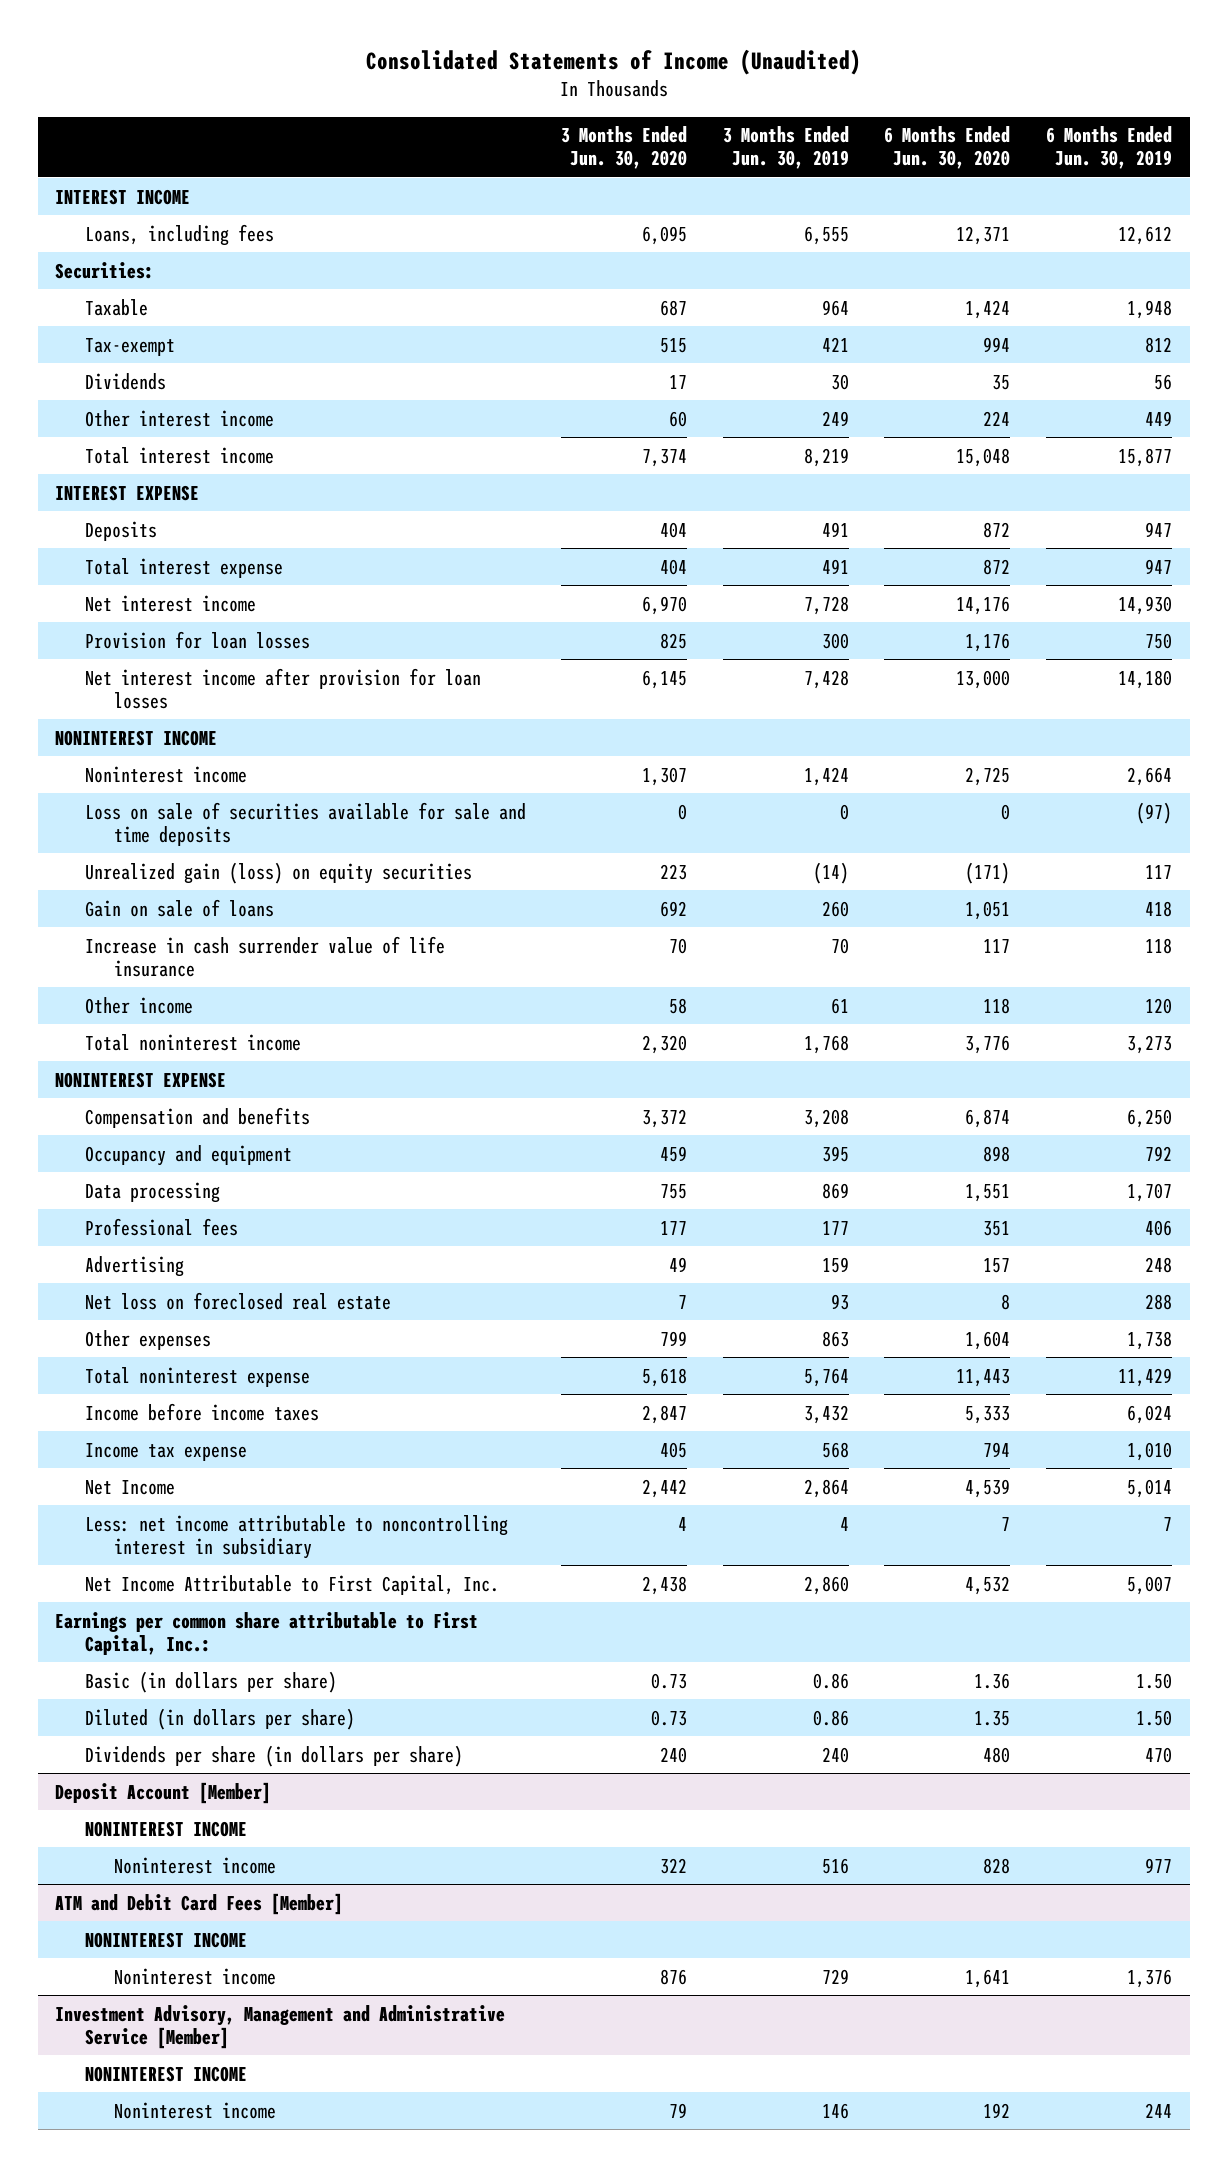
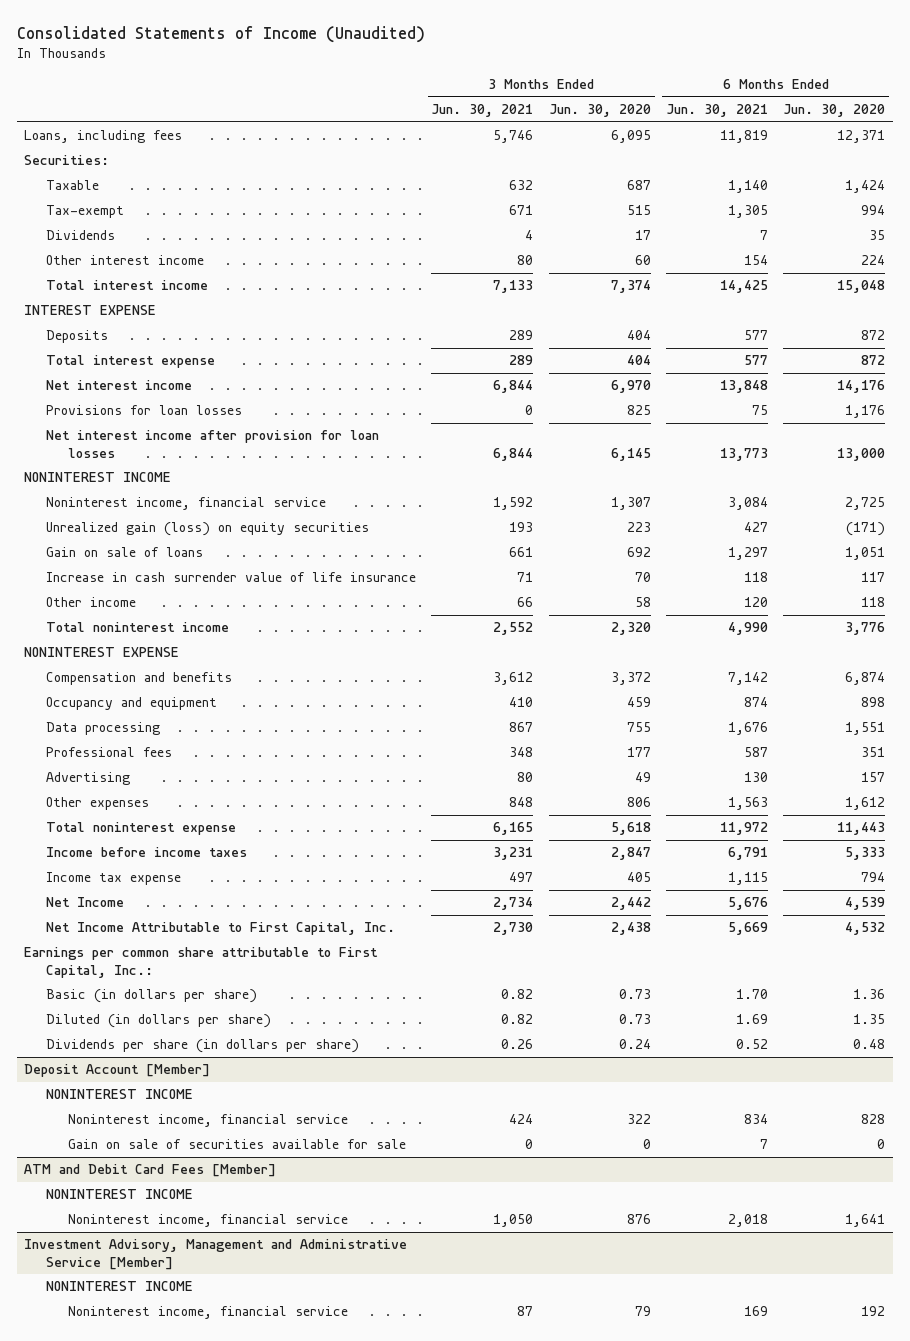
- | 3 Months Ended Jun. 30, 2020 | 3 Months Ended Jun. 30, 2019 | 6 Months Ended Jun. 30, 2020 | 6 Months Ended Jun. 30, 2019
+ | 3 Months Ended Jun. 30, 2021 | 3 Months Ended Jun. 30, 2020 | 6 Months Ended Jun. 30, 2021 | 6 Months Ended Jun. 30, 2020
- INTEREST INCOME
- Provision for loan losses | 825 | 300 | 1,176 | 750
+ Provisions for loan losses | 0 | 825 | 75 | 1,176
- Noninterest income | 1,307 | 1,424 | 2,725 | 2,664
- Loss on sale of securities available for sale and time deposits | 0 | 0 | 0 | (97)
+ Noninterest income, financial service | 1,592 | 1,307 | 3,084 | 2,725
- Net loss on foreclosed real estate | 7 | 93 | 8 | 288
- Other expenses | 799 | 863 | 1,604 | 1,738
+ Other expenses | 848 | 806 | 1,563 | 1,612
- Less: net income attributable to noncontrolling interest in subsidiary | 4 | 4 | 7 | 7
- Dividends per share (in dollars per share) | 240 | 240 | 480 | 470
+ Dividends per share (in dollars per share) | 0.26 | 0.24 | 0.52 | 0.48
@ Deposit Account [Member]
- Noninterest income | 322 | 516 | 828 | 977
+ Noninterest income, financial service | 424 | 322 | 834 | 828
+ Gain on sale of securities available for sale | 0 | 0 | 7 | 0
@ ATM and Debit Card Fees [Member]
- Noninterest income | 876 | 729 | 1,641 | 1,376
+ Noninterest income, financial service | 1,050 | 876 | 2,018 | 1,641
@ Investment Advisory, Management and Administrative Service [Member]
- Noninterest income | 79 | 146 | 192 | 244
+ Noninterest income, financial service | 87 | 79 | 169 | 192

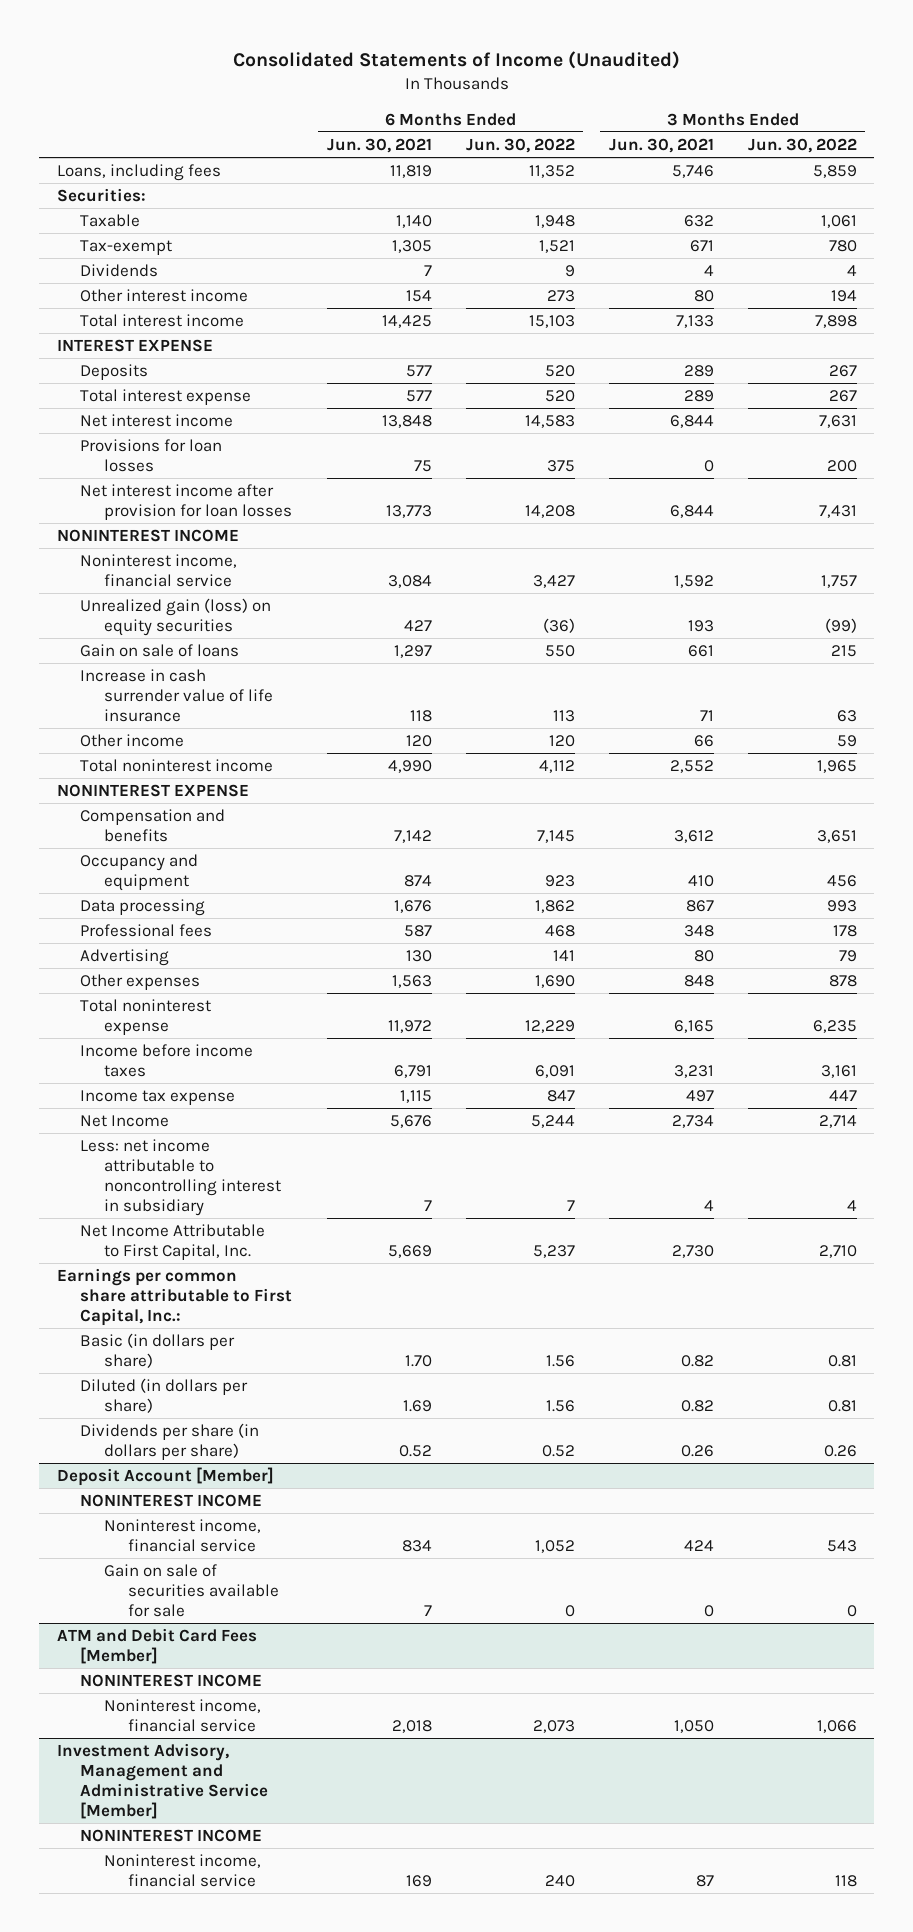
- | 3 Months Ended Jun. 30, 2021 | 3 Months Ended Jun. 30, 2020 | 6 Months Ended Jun. 30, 2021 | 6 Months Ended Jun. 30, 2020
+ | 6 Months Ended Jun. 30, 2021 | 6 Months Ended Jun. 30, 2022 | 3 Months Ended Jun. 30, 2021 | 3 Months Ended Jun. 30, 2022
+ Less: net income attributable to noncontrolling interest in subsidiary | 7 | 7 | 4 | 4

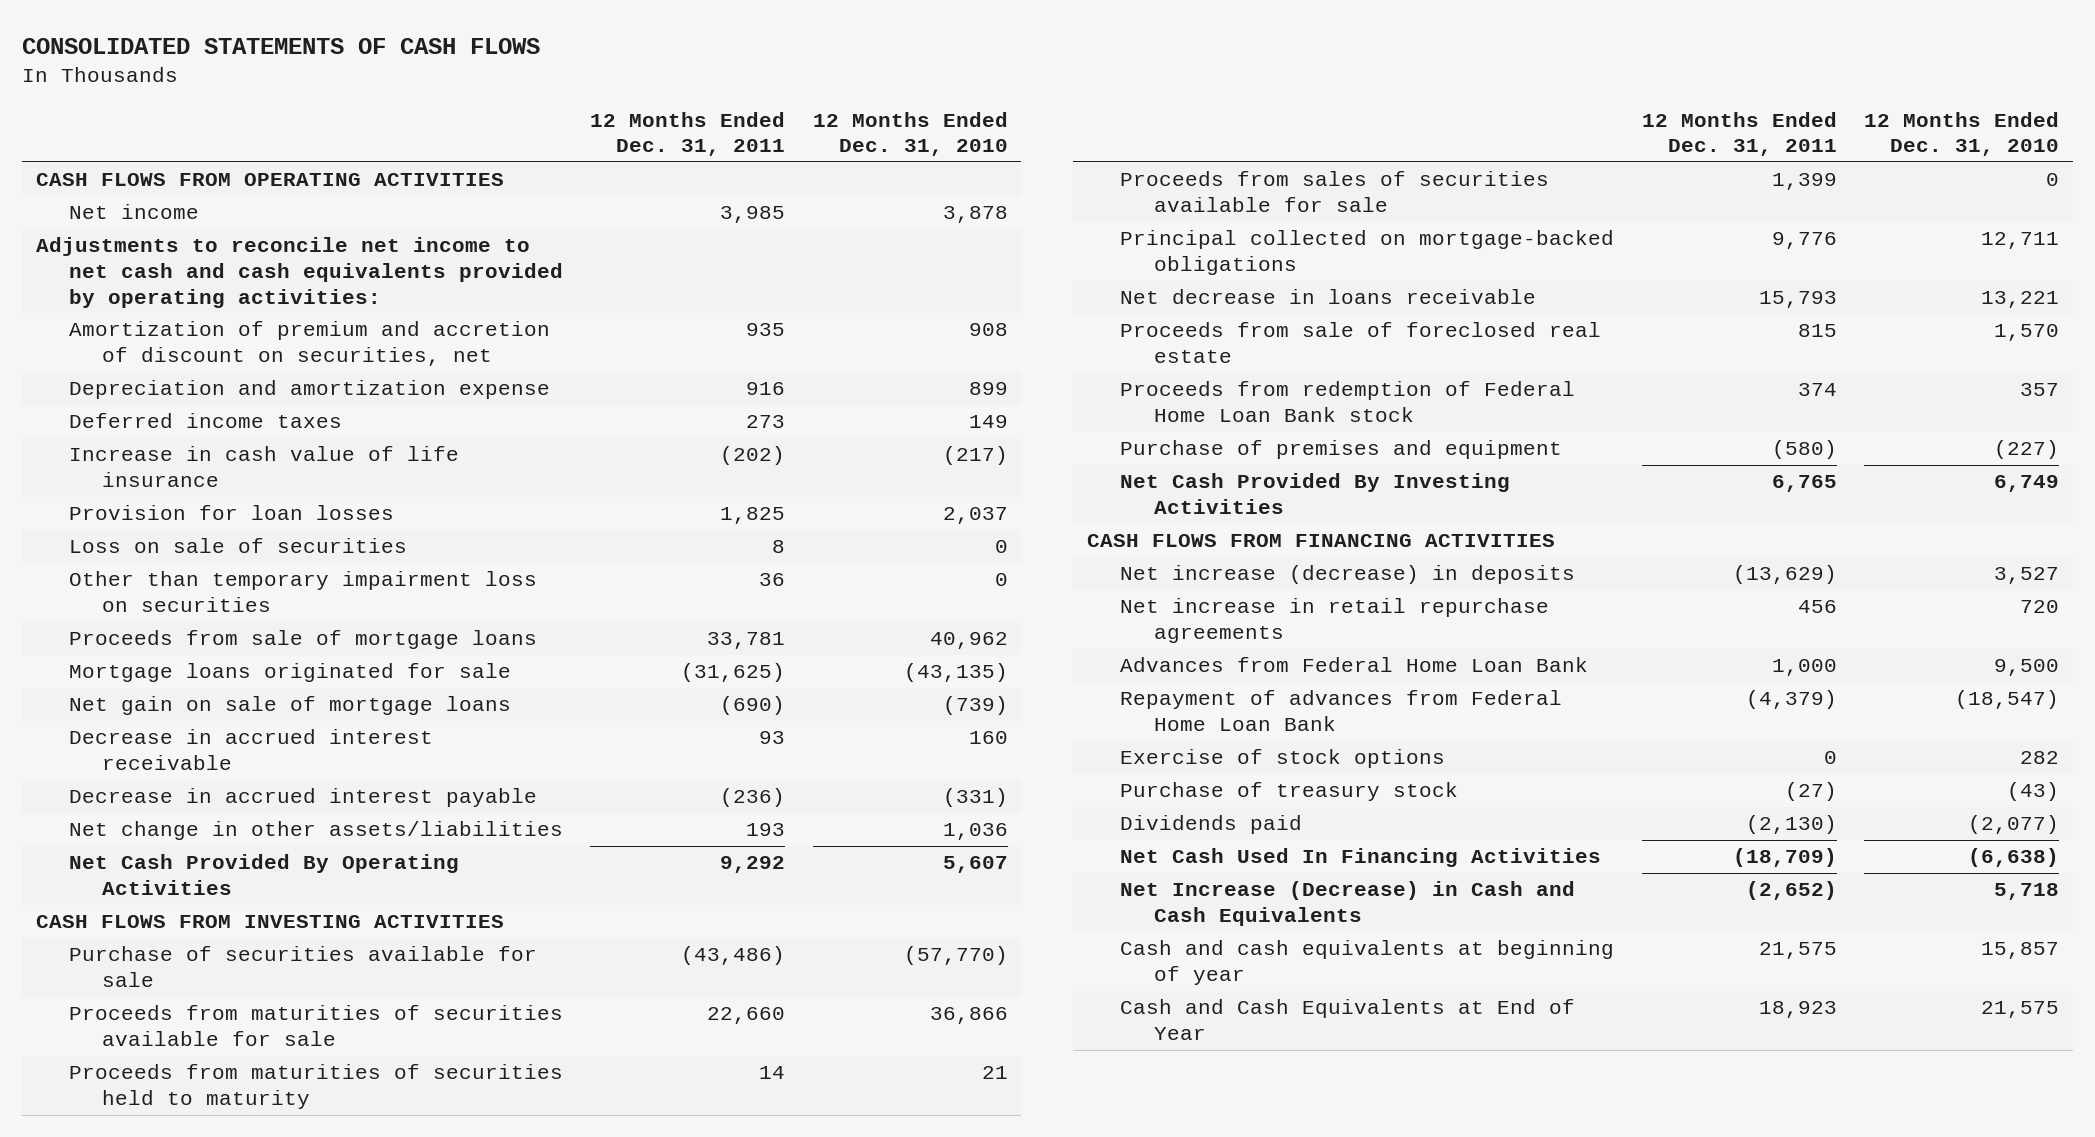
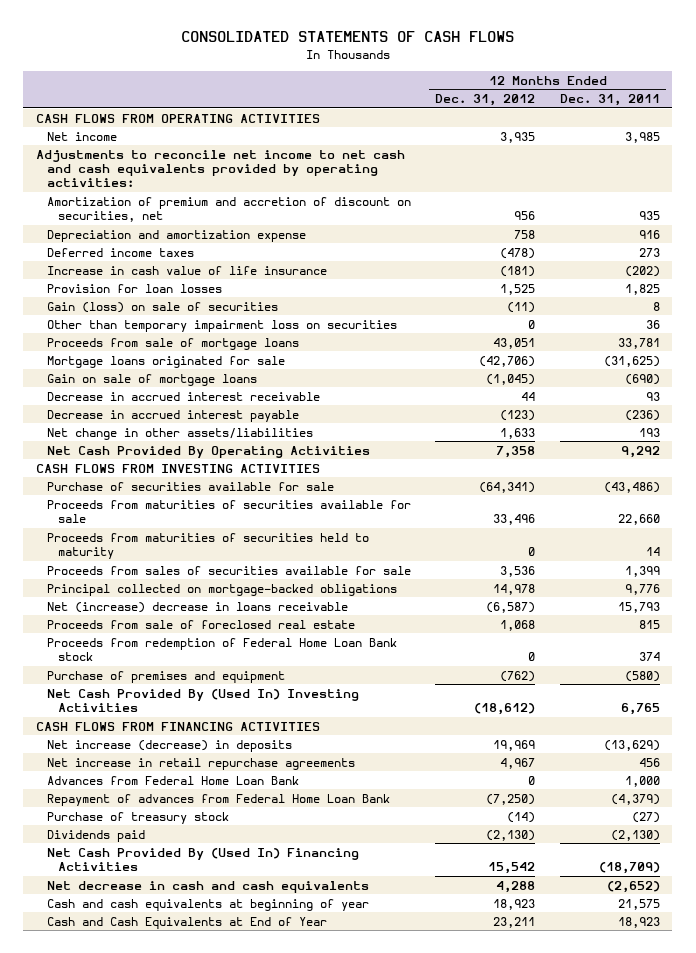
- | 12 Months Ended Dec. 31, 2011 | 12 Months Ended Dec. 31, 2010
+ | 12 Months Ended Dec. 31, 2012 | 12 Months Ended Dec. 31, 2011
- Loss on sale of securities | 8 | 0
+ Gain (loss) on sale of securities | (11) | 8
- Net gain on sale of mortgage loans | (690) | (739)
+ Gain on sale of mortgage loans | (1,045) | (690)
- Net decrease in loans receivable | 15,793 | 13,221
+ Net (increase) decrease in loans receivable | (6,587) | 15,793
- Net Cash Provided By Investing Activities | 6,765 | 6,749
+ Net Cash Provided By (Used In) Investing Activities | (18,612) | 6,765
- Exercise of stock options | 0 | 282
- Net Cash Used In Financing Activities | (18,709) | (6,638)
- Net Increase (Decrease) in Cash and Cash Equivalents | (2,652) | 5,718
+ Net Cash Provided By (Used In) Financing Activities | 15,542 | (18,709)
+ Net decrease in cash and cash equivalents | 4,288 | (2,652)

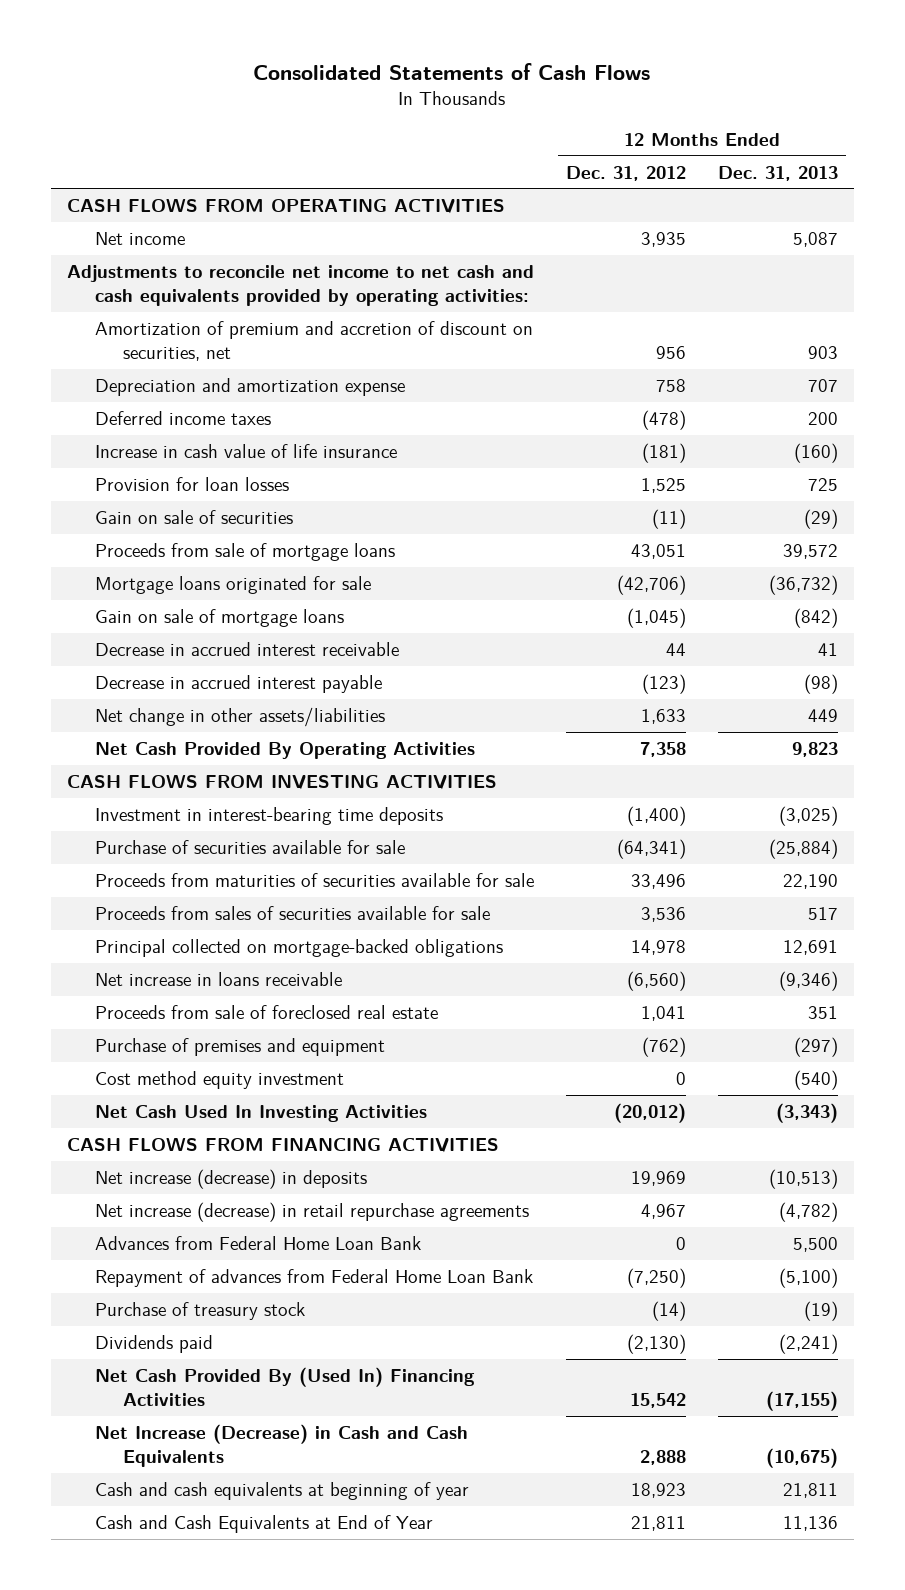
- CONSOLIDATED STATEMENTS OF CASH FLOWS
+ Consolidated Statements of Cash Flows
- | 12 Months Ended Dec. 31, 2012 | 12 Months Ended Dec. 31, 2011
+ | 12 Months Ended Dec. 31, 2012 | 12 Months Ended Dec. 31, 2013
- Gain (loss) on sale of securities | (11) | 8
- Other than temporary impairment loss on securities | 0 | 36
+ Gain on sale of securities | (11) | (29)
+ Investment in interest-bearing time deposits | (1,400) | (3,025)
- Proceeds from maturities of securities held to maturity | 0 | 14
- Net (increase) decrease in loans receivable | (6,587) | 15,793
- Proceeds from sale of foreclosed real estate | 1,068 | 815
- Proceeds from redemption of Federal Home Loan Bank stock | 0 | 374
+ Net increase in loans receivable | (6,560) | (9,346)
+ Proceeds from sale of foreclosed real estate | 1,041 | 351
- Net Cash Provided By (Used In) Investing Activities | (18,612) | 6,765
+ Cost method equity investment | 0 | (540)
+ Net Cash Used In Investing Activities | (20,012) | (3,343)
- Net increase in retail repurchase agreements | 4,967 | 456
+ Net increase (decrease) in retail repurchase agreements | 4,967 | (4,782)
- Net decrease in cash and cash equivalents | 4,288 | (2,652)
+ Net Increase (Decrease) in Cash and Cash Equivalents | 2,888 | (10,675)
- Cash and Cash Equivalents at End of Year | 23,211 | 18,923
+ Cash and Cash Equivalents at End of Year | 21,811 | 11,136

